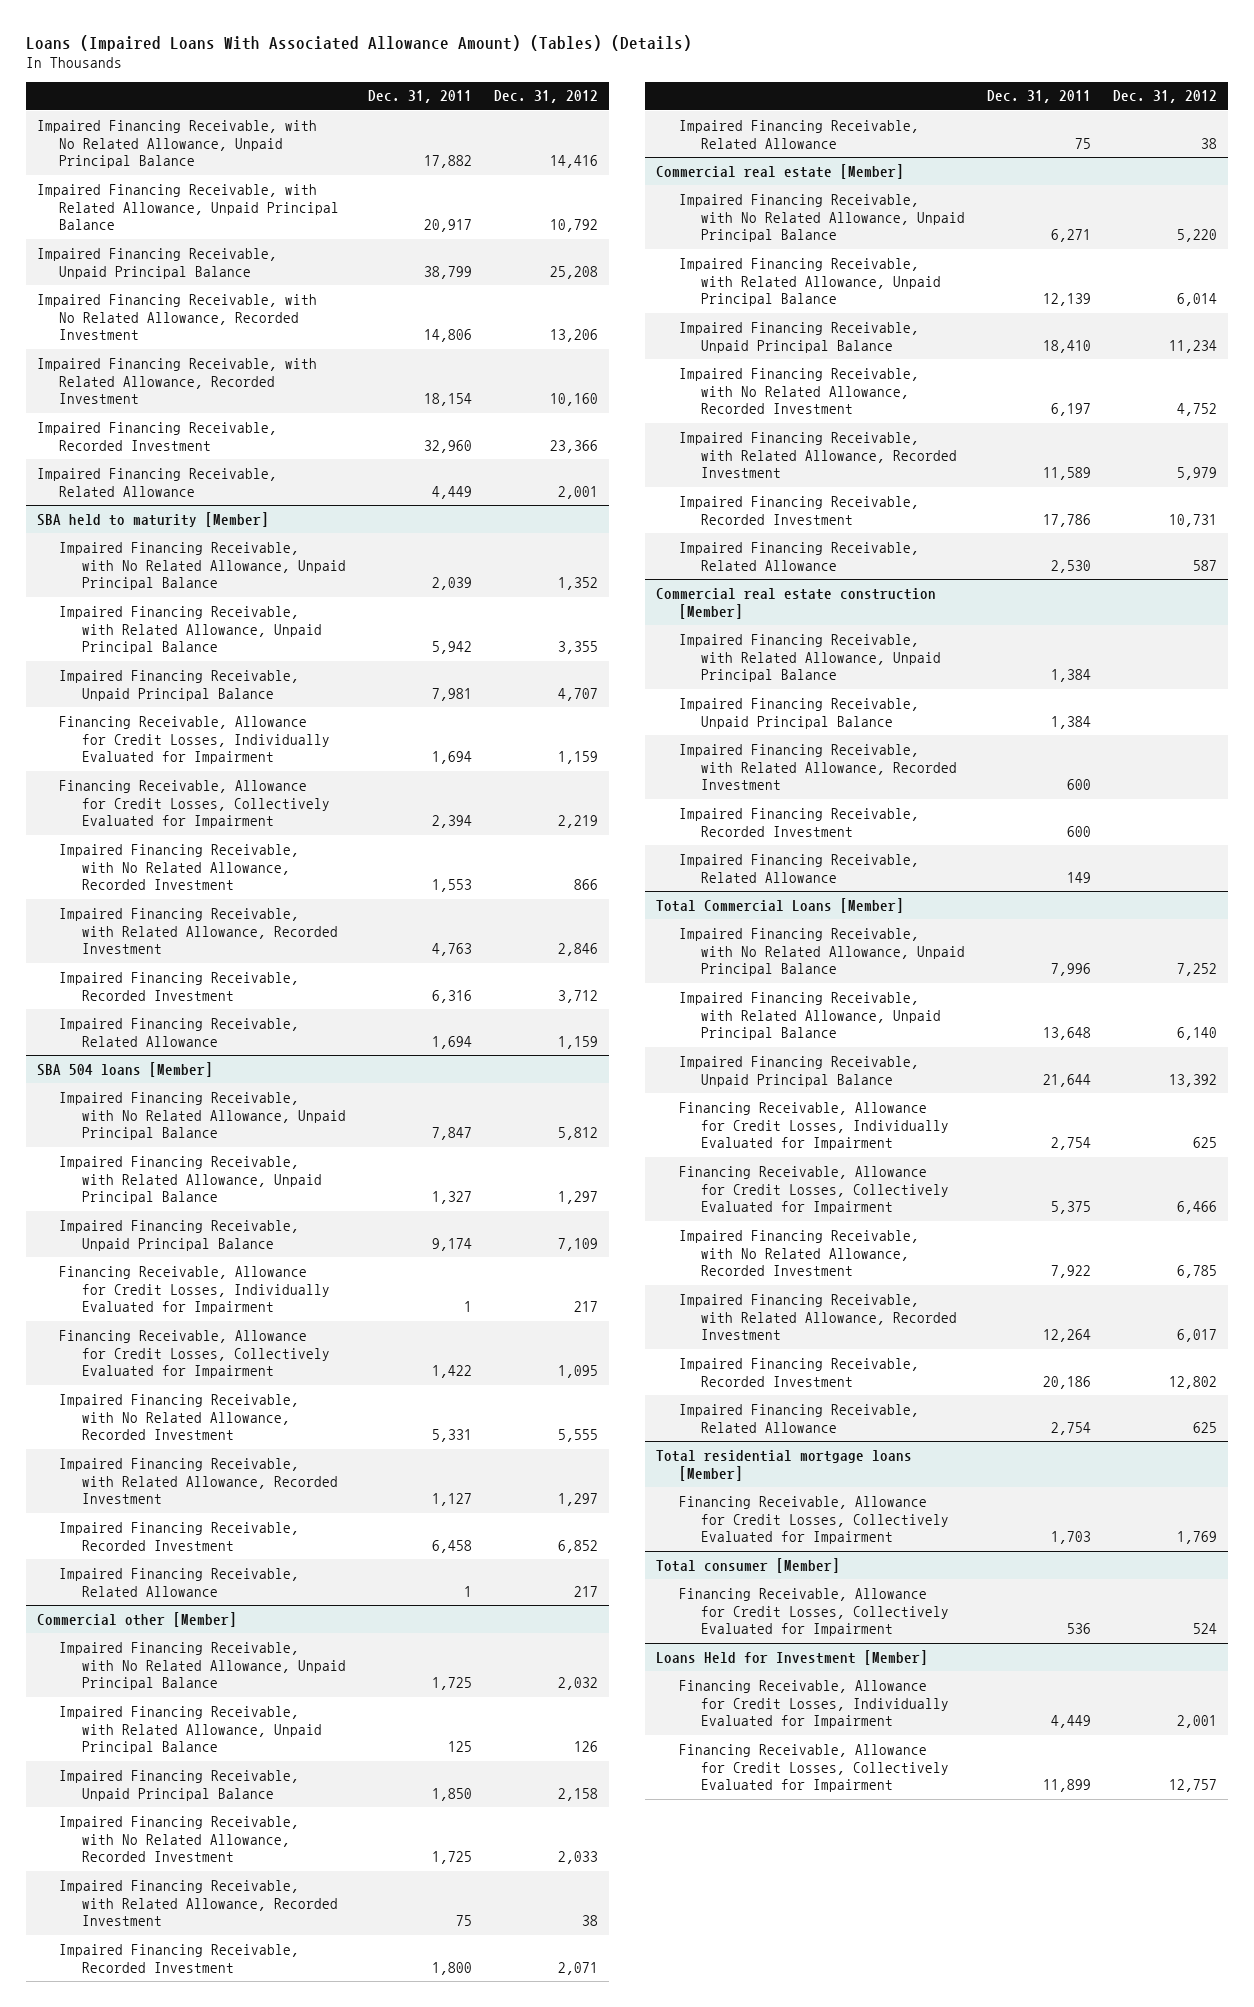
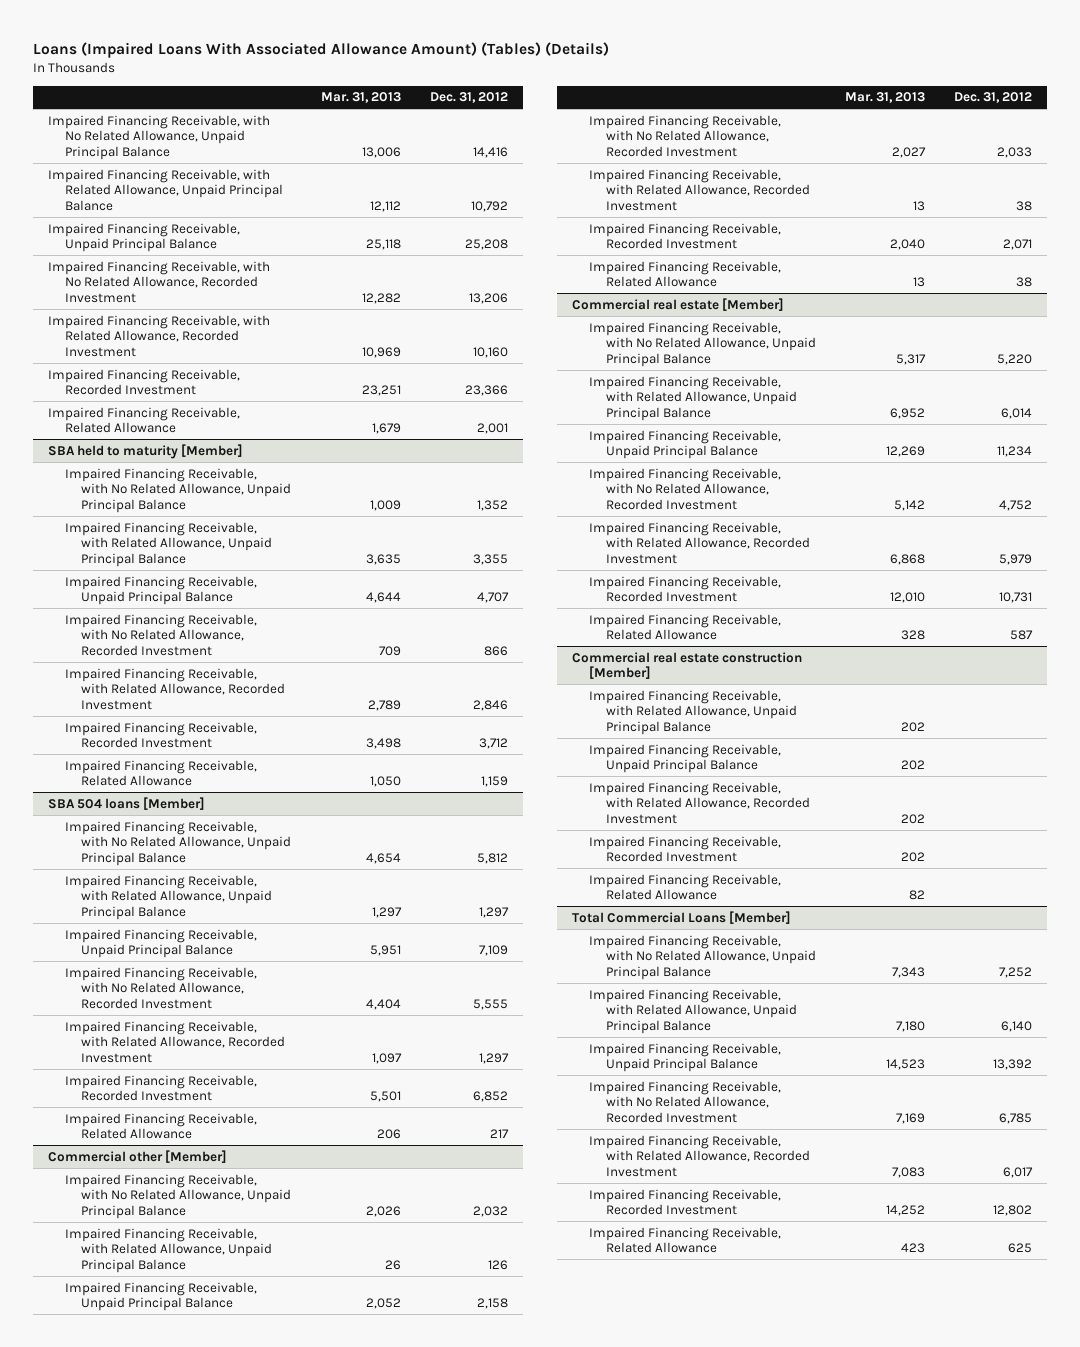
- | Dec. 31, 2011 | Dec. 31, 2012
+ | Mar. 31, 2013 | Dec. 31, 2012
@ SBA held to maturity [Member]
- Financing Receivable, Allowance for Credit Losses, Individually Evaluated for Impairment | 1,694 | 1,159
- Financing Receivable, Allowance for Credit Losses, Collectively Evaluated for Impairment | 2,394 | 2,219
@ SBA 504 loans [Member]
- Financing Receivable, Allowance for Credit Losses, Individually Evaluated for Impairment | 1 | 217
- Financing Receivable, Allowance for Credit Losses, Collectively Evaluated for Impairment | 1,422 | 1,095
@ Total Commercial Loans [Member]
- Financing Receivable, Allowance for Credit Losses, Individually Evaluated for Impairment | 2,754 | 625
- Financing Receivable, Allowance for Credit Losses, Collectively Evaluated for Impairment | 5,375 | 6,466
- Total residential mortgage loans [Member]
- Financing Receivable, Allowance for Credit Losses, Collectively Evaluated for Impairment | 1,703 | 1,769
- Total consumer [Member]
- Financing Receivable, Allowance for Credit Losses, Collectively Evaluated for Impairment | 536 | 524
- Loans Held for Investment [Member]
- Financing Receivable, Allowance for Credit Losses, Individually Evaluated for Impairment | 4,449 | 2,001
- Financing Receivable, Allowance for Credit Losses, Collectively Evaluated for Impairment | 11,899 | 12,757

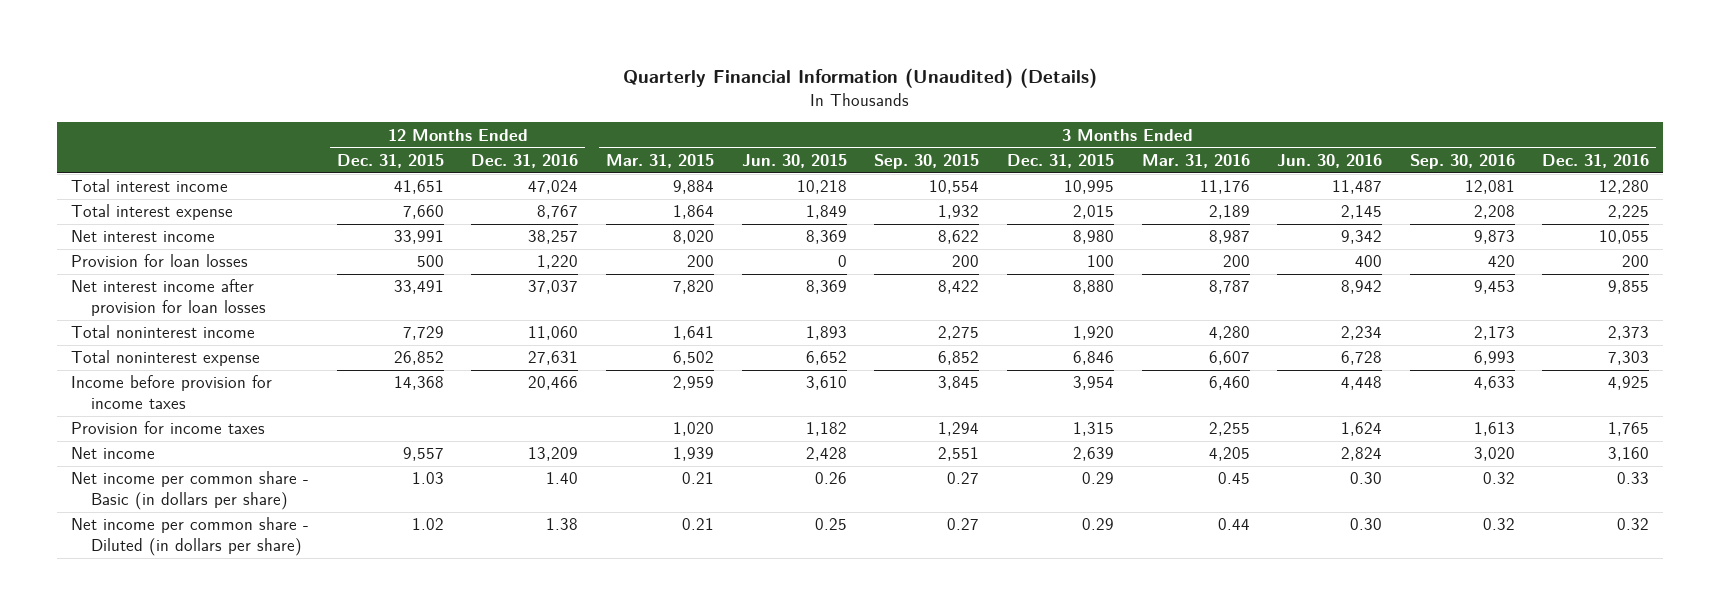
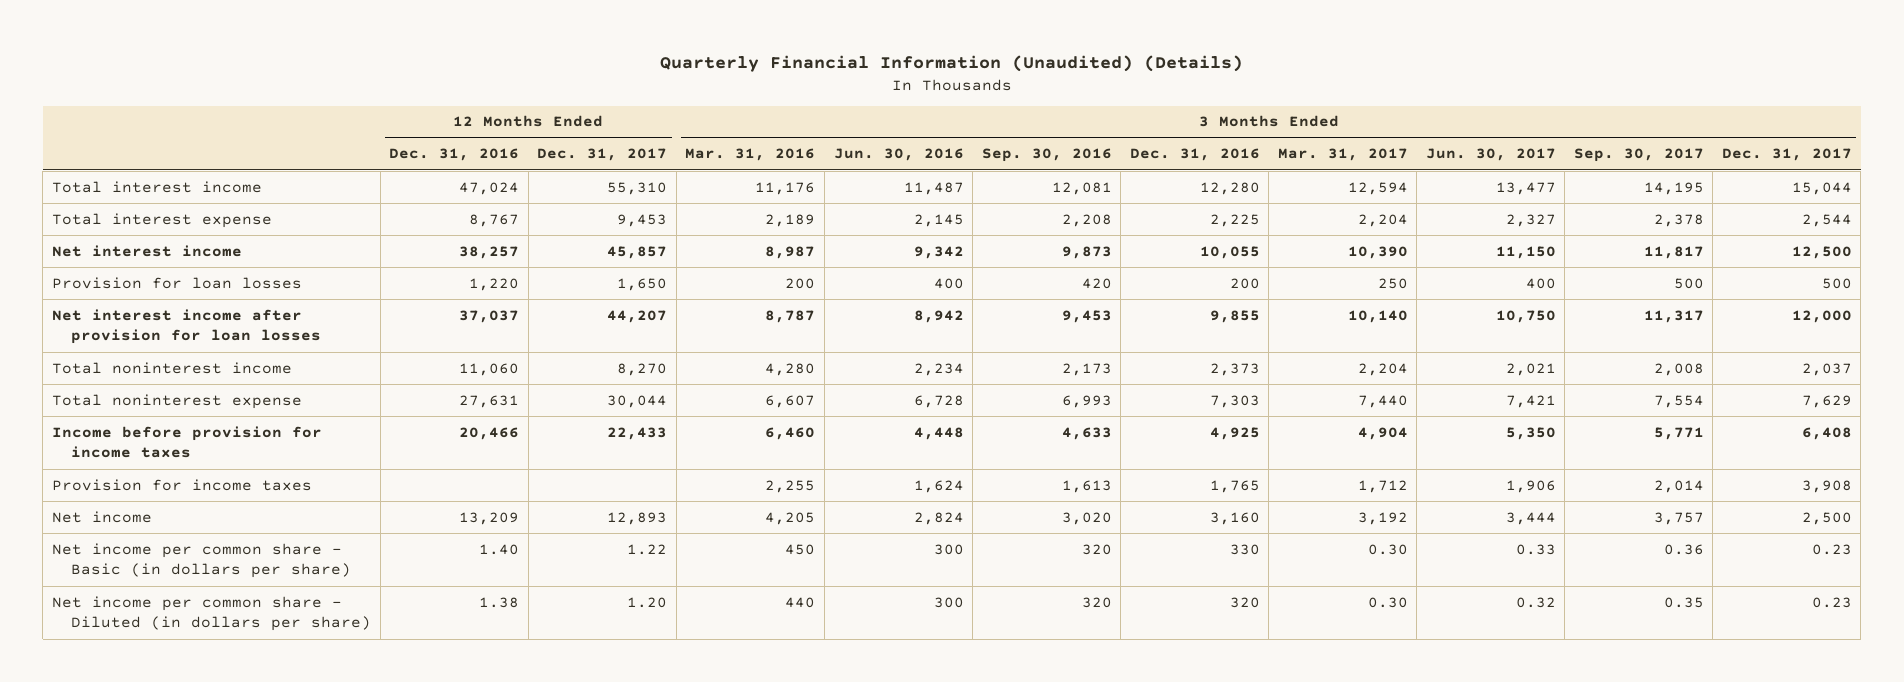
- | 12 Months Ended Dec. 31, 2015 | 12 Months Ended Dec. 31, 2016 | 3 Months Ended Mar. 31, 2015 | 3 Months Ended Jun. 30, 2015 | 3 Months Ended Sep. 30, 2015 | 3 Months Ended Dec. 31, 2015 | 3 Months Ended Mar. 31, 2016 | 3 Months Ended Jun. 30, 2016 | 3 Months Ended Sep. 30, 2016 | 3 Months Ended Dec. 31, 2016
+ | 12 Months Ended Dec. 31, 2016 | 12 Months Ended Dec. 31, 2017 | 3 Months Ended Mar. 31, 2016 | 3 Months Ended Jun. 30, 2016 | 3 Months Ended Sep. 30, 2016 | 3 Months Ended Dec. 31, 2016 | 3 Months Ended Mar. 31, 2017 | 3 Months Ended Jun. 30, 2017 | 3 Months Ended Sep. 30, 2017 | 3 Months Ended Dec. 31, 2017
- Net income per common share - Basic (in dollars per share) | 1.03 | 1.40 | 0.21 | 0.26 | 0.27 | 0.29 | 0.45 | 0.30 | 0.32 | 0.33
- Net income per common share - Diluted (in dollars per share) | 1.02 | 1.38 | 0.21 | 0.25 | 0.27 | 0.29 | 0.44 | 0.30 | 0.32 | 0.32
+ Net income per common share - Basic (in dollars per share) | 1.40 | 1.22 | 450 | 300 | 320 | 330 | 0.30 | 0.33 | 0.36 | 0.23
+ Net income per common share - Diluted (in dollars per share) | 1.38 | 1.20 | 440 | 300 | 320 | 320 | 0.30 | 0.32 | 0.35 | 0.23

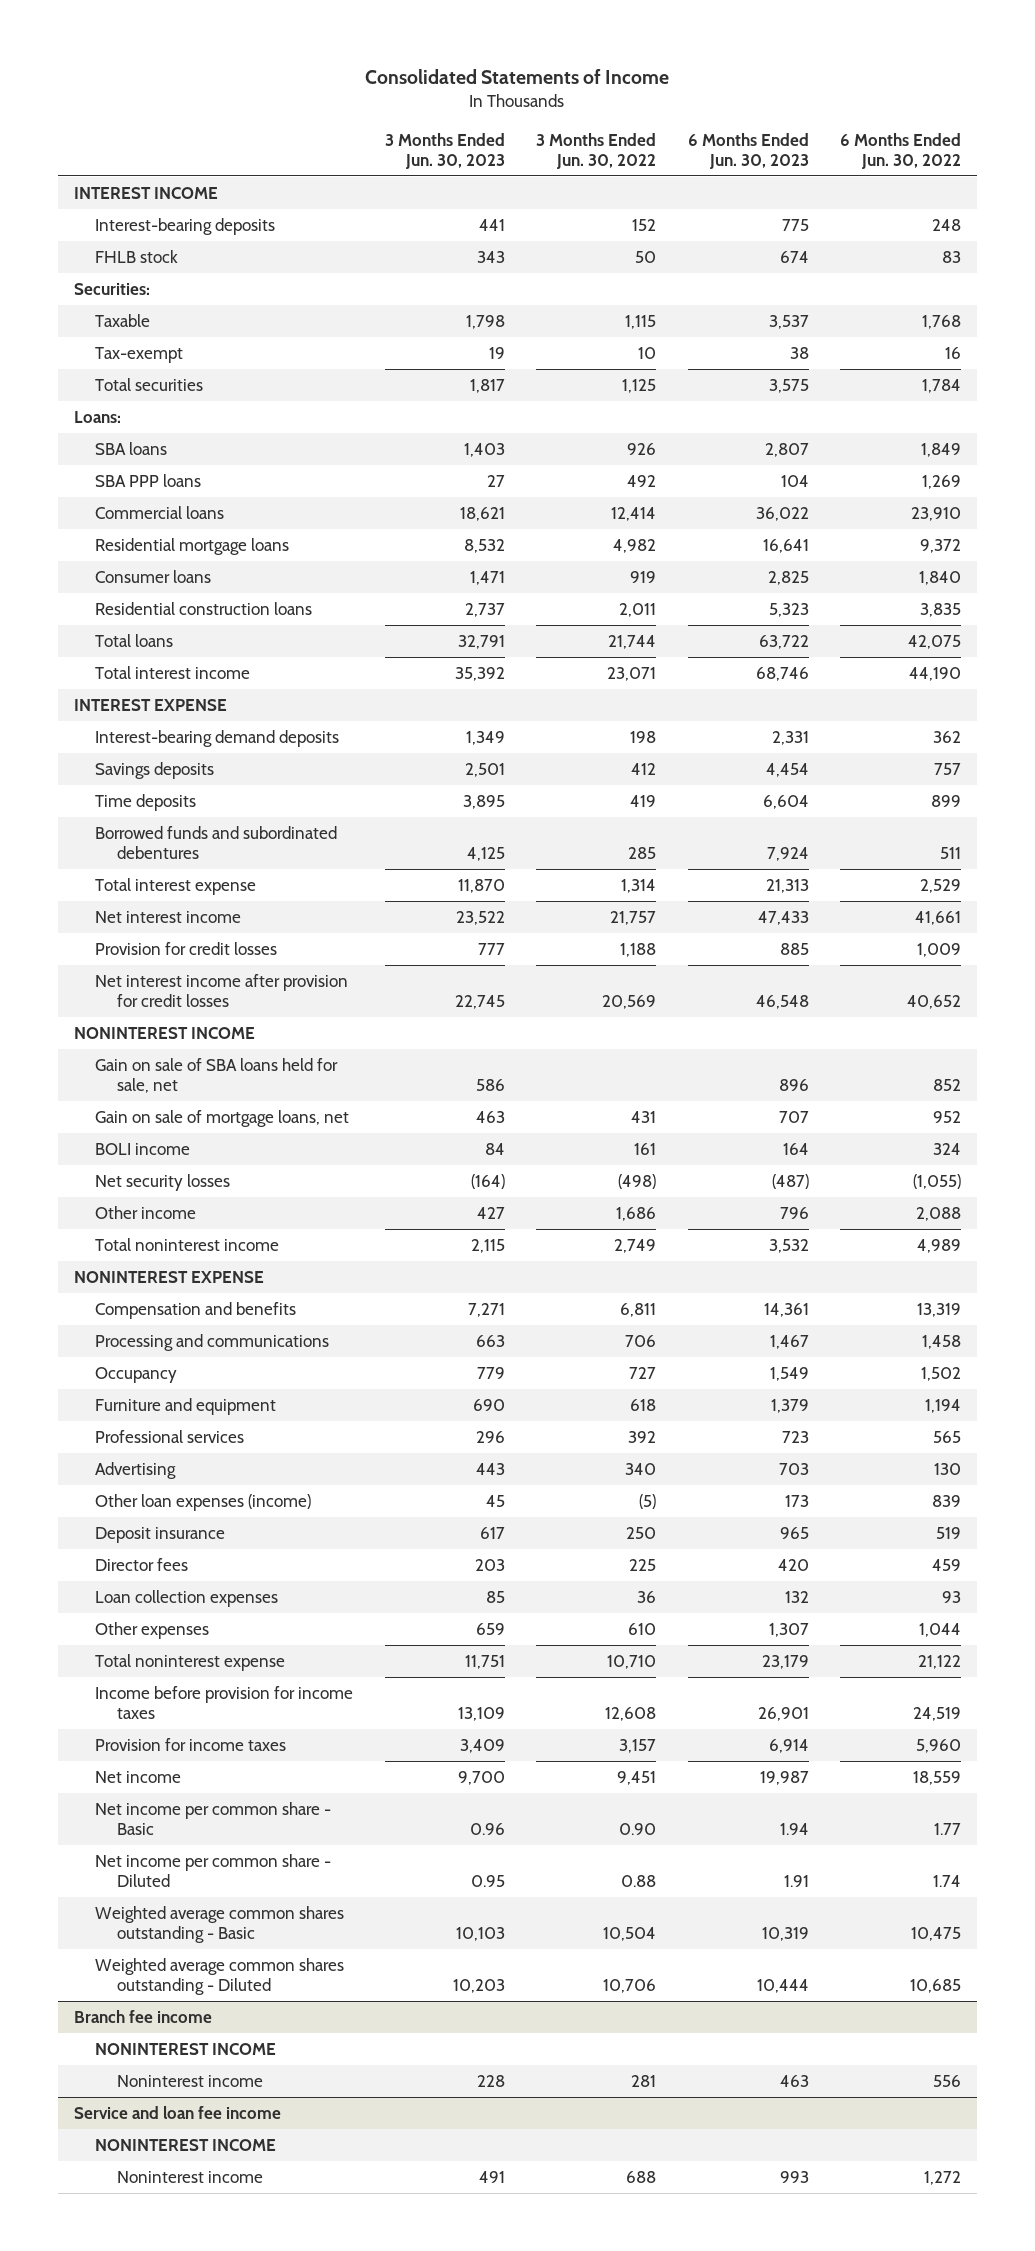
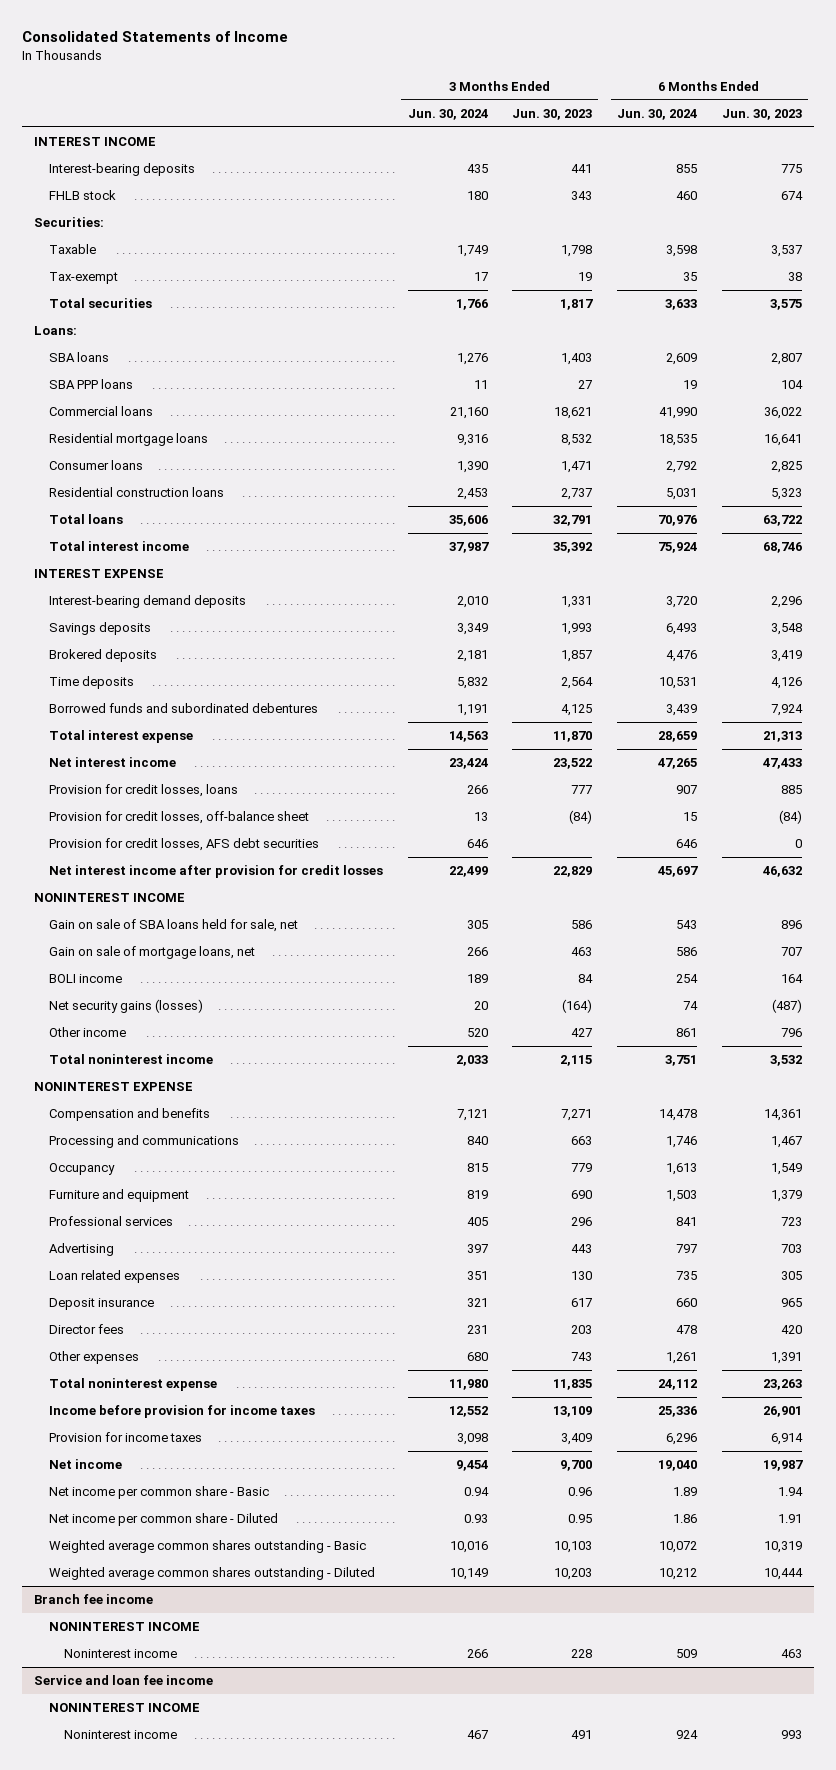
- | 3 Months Ended Jun. 30, 2023 | 3 Months Ended Jun. 30, 2022 | 6 Months Ended Jun. 30, 2023 | 6 Months Ended Jun. 30, 2022
+ | 3 Months Ended Jun. 30, 2024 | 3 Months Ended Jun. 30, 2023 | 6 Months Ended Jun. 30, 2024 | 6 Months Ended Jun. 30, 2023
- Interest-bearing demand deposits | 1,349 | 198 | 2,331 | 362
- Savings deposits | 2,501 | 412 | 4,454 | 757
- Time deposits | 3,895 | 419 | 6,604 | 899
+ Interest-bearing demand deposits | 2,010 | 1,331 | 3,720 | 2,296
+ Savings deposits | 3,349 | 1,993 | 6,493 | 3,548
+ Brokered deposits | 2,181 | 1,857 | 4,476 | 3,419
+ Time deposits | 5,832 | 2,564 | 10,531 | 4,126
- Provision for credit losses | 777 | 1,188 | 885 | 1,009
- Net interest income after provision for credit losses | 22,745 | 20,569 | 46,548 | 40,652
+ Provision for credit losses, loans | 266 | 777 | 907 | 885
+ Provision for credit losses, off-balance sheet | 13 | (84) | 15 | (84)
+ Provision for credit losses, AFS debt securities | 646 | | 646 | 0
+ Net interest income after provision for credit losses | 22,499 | 22,829 | 45,697 | 46,632
- Net security losses | (164) | (498) | (487) | (1,055)
+ Net security gains (losses) | 20 | (164) | 74 | (487)
- Other loan expenses (income) | 45 | (5) | 173 | 839
+ Loan related expenses | 351 | 130 | 735 | 305
- Loan collection expenses | 85 | 36 | 132 | 93
- Other expenses | 659 | 610 | 1,307 | 1,044
- Total noninterest expense | 11,751 | 10,710 | 23,179 | 21,122
+ Other expenses | 680 | 743 | 1,261 | 1,391
+ Total noninterest expense | 11,980 | 11,835 | 24,112 | 23,263

